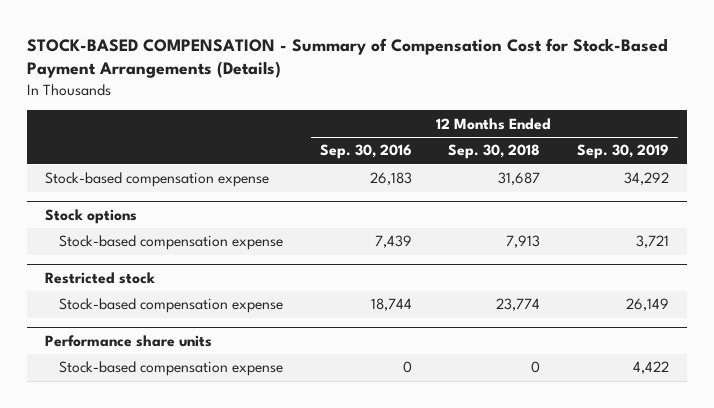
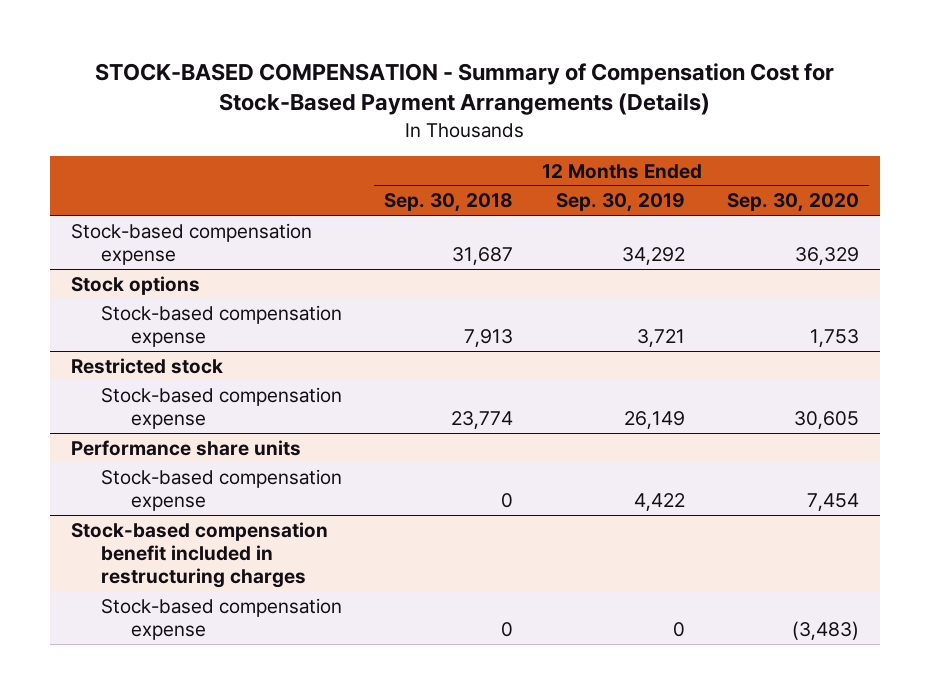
- | 12 Months Ended Sep. 30, 2016 | 12 Months Ended Sep. 30, 2018 | 12 Months Ended Sep. 30, 2019
+ | 12 Months Ended Sep. 30, 2018 | 12 Months Ended Sep. 30, 2019 | 12 Months Ended Sep. 30, 2020
+ Stock-based compensation benefit included in restructuring charges
+ Stock-based compensation expense | 0 | 0 | (3,483)

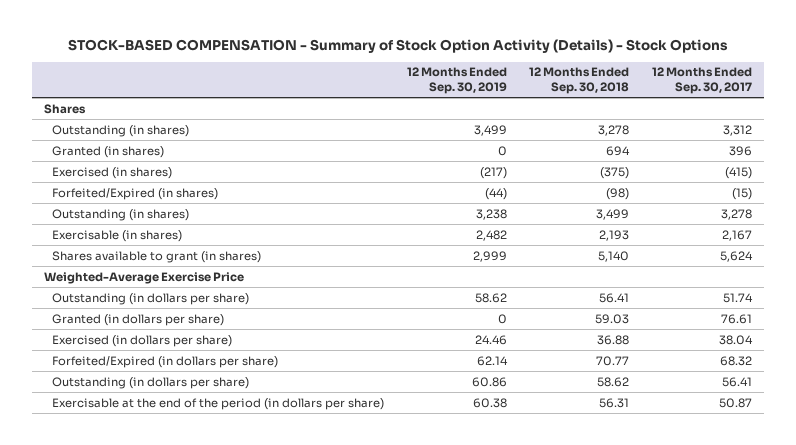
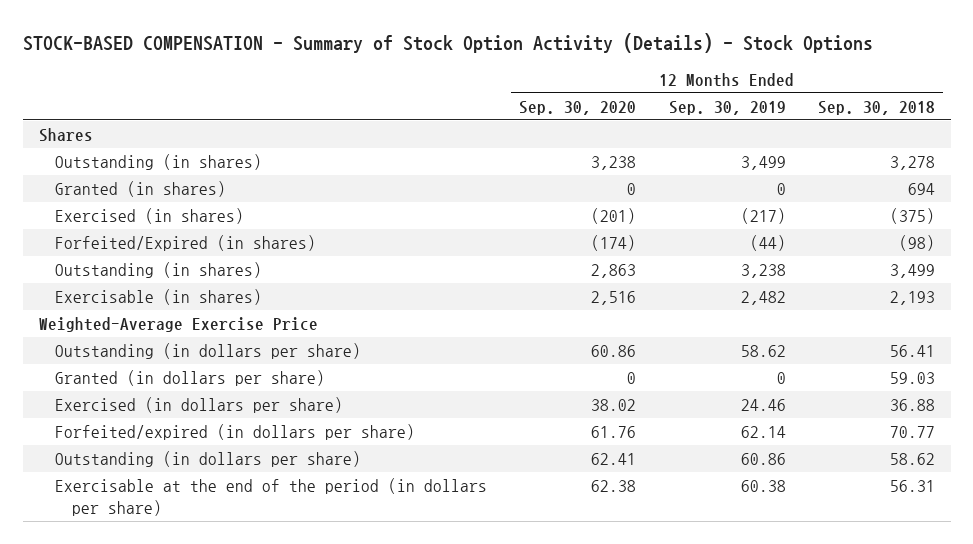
- | 12 Months Ended Sep. 30, 2019 | 12 Months Ended Sep. 30, 2018 | 12 Months Ended Sep. 30, 2017
+ | 12 Months Ended Sep. 30, 2020 | 12 Months Ended Sep. 30, 2019 | 12 Months Ended Sep. 30, 2018
- Shares available to grant (in shares) | 2,999 | 5,140 | 5,624
- Forfeited/Expired (in dollars per share) | 62.14 | 70.77 | 68.32
+ Forfeited/expired (in dollars per share) | 61.76 | 62.14 | 70.77

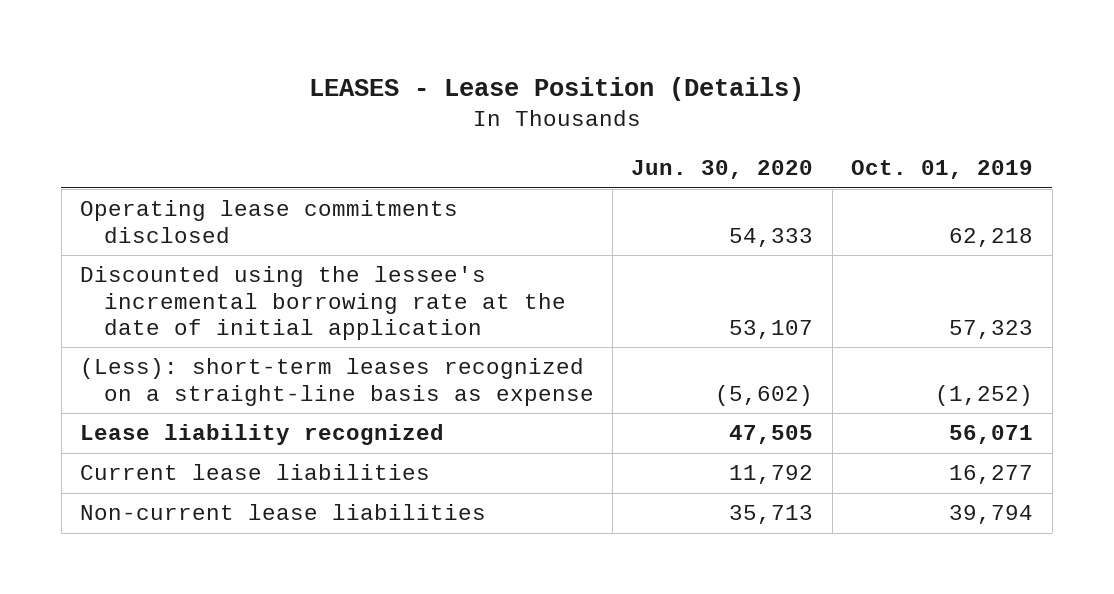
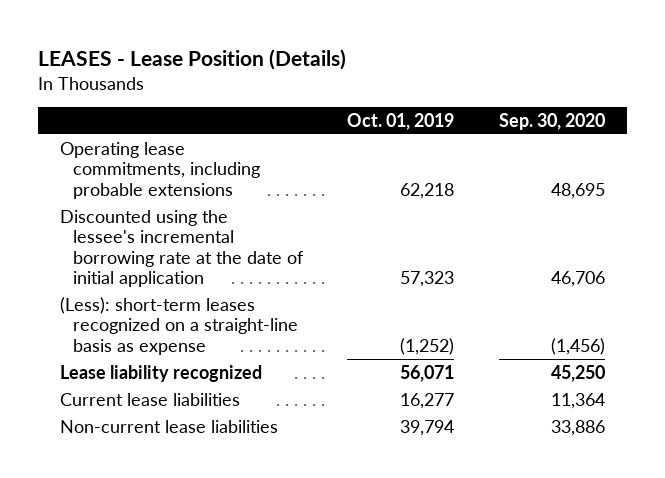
- | Jun. 30, 2020 | Oct. 01, 2019
+ | Oct. 01, 2019 | Sep. 30, 2020
- Operating lease commitments disclosed | 54,333 | 62,218
+ Operating lease commitments, including probable extensions | 62,218 | 48,695

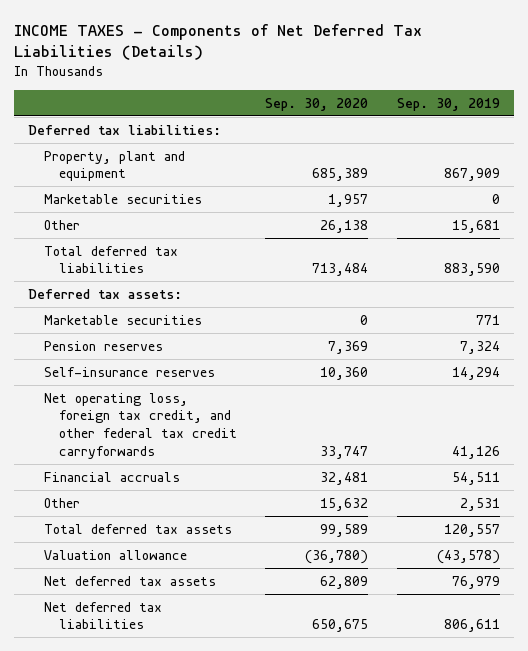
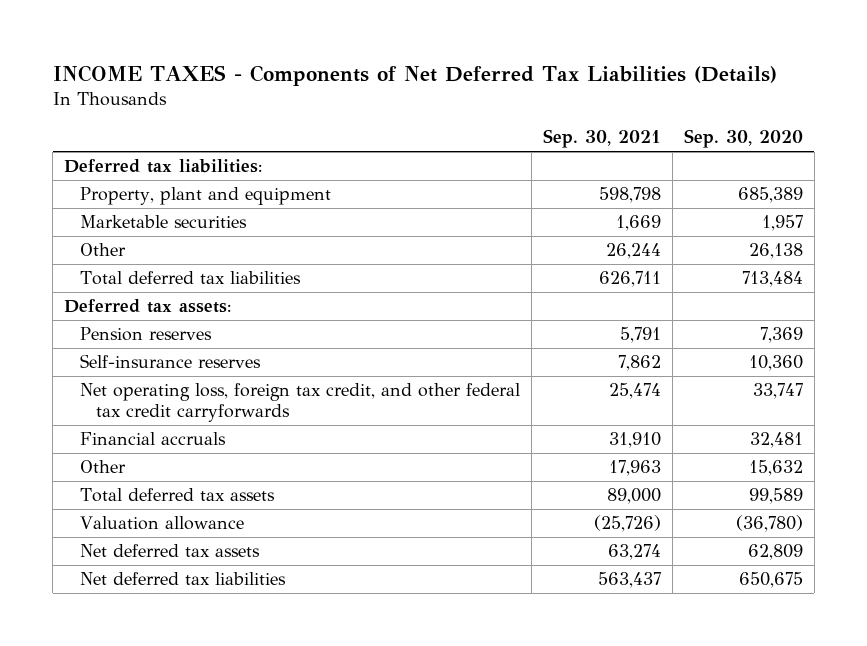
- | Sep. 30, 2020 | Sep. 30, 2019
+ | Sep. 30, 2021 | Sep. 30, 2020
- Marketable securities | 0 | 771

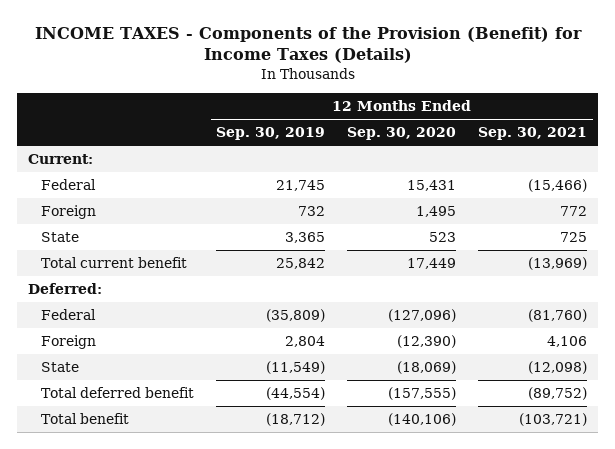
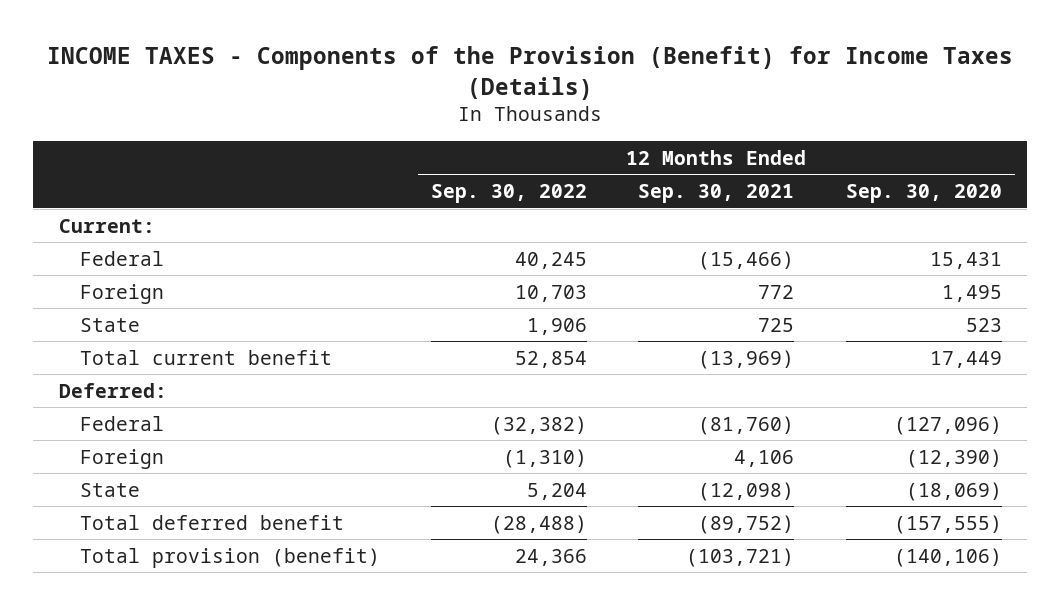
- | 12 Months Ended Sep. 30, 2019 | 12 Months Ended Sep. 30, 2020 | 12 Months Ended Sep. 30, 2021
+ | 12 Months Ended Sep. 30, 2022 | 12 Months Ended Sep. 30, 2021 | 12 Months Ended Sep. 30, 2020
- Total benefit | (18,712) | (140,106) | (103,721)
+ Total provision (benefit) | 24,366 | (103,721) | (140,106)

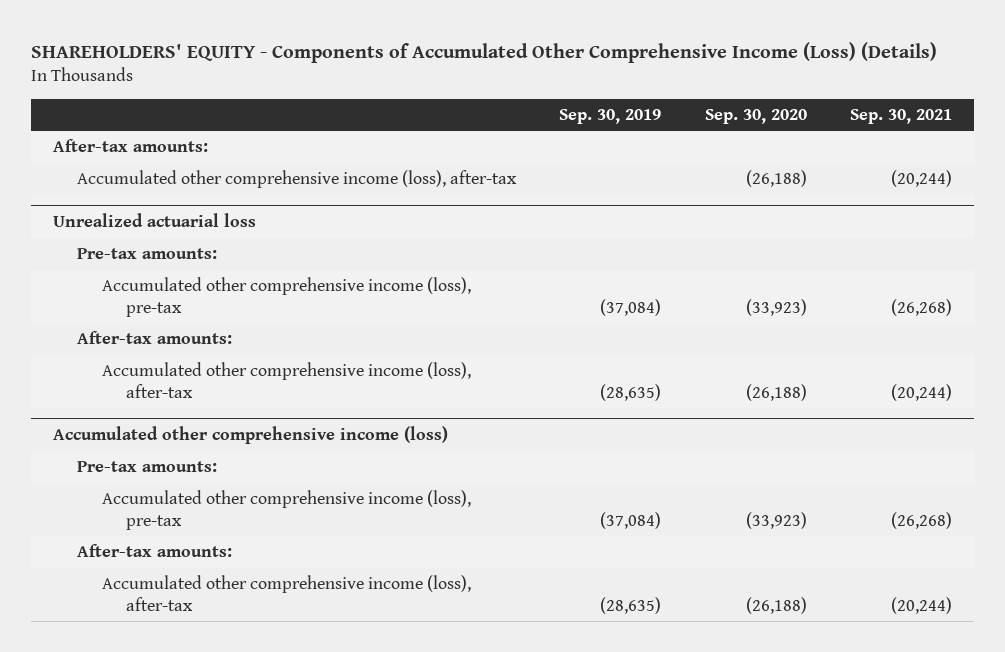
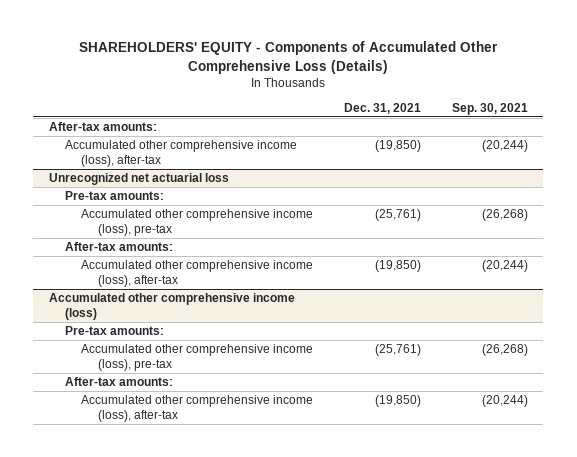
- SHAREHOLDERS' EQUITY - Components of Accumulated Other Comprehensive Income (Loss) (Details)
+ SHAREHOLDERS' EQUITY - Components of Accumulated Other Comprehensive Loss (Details)
- | Sep. 30, 2019 | Sep. 30, 2020 | Sep. 30, 2021
+ | Dec. 31, 2021 | Sep. 30, 2021
- Unrealized actuarial loss
+ Unrecognized net actuarial loss

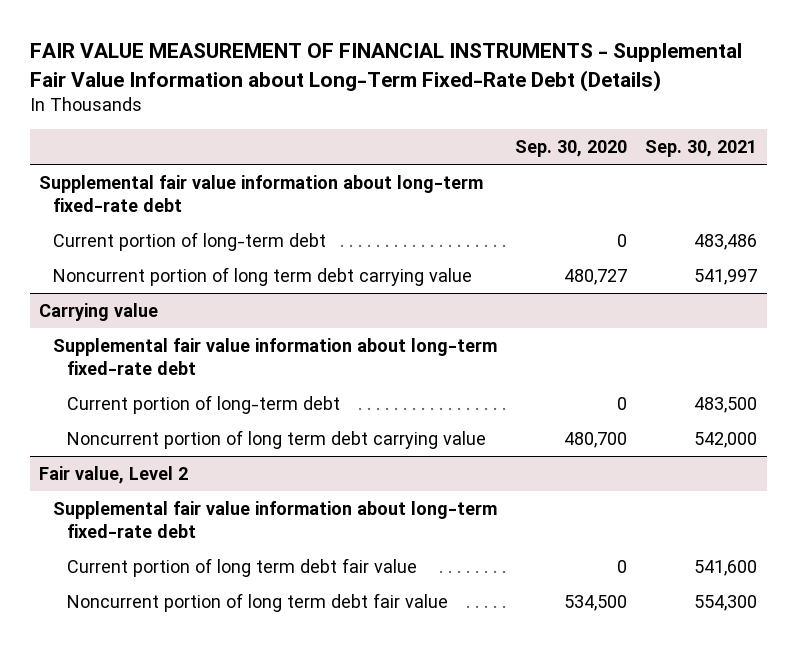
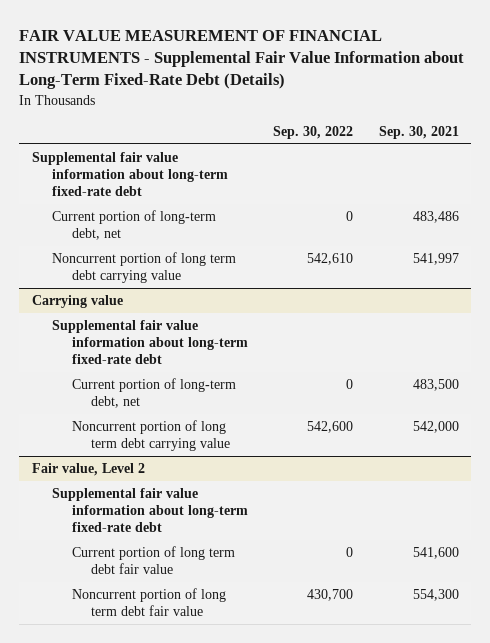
- | Sep. 30, 2020 | Sep. 30, 2021
+ | Sep. 30, 2022 | Sep. 30, 2021
- Current portion of long-term debt | 0 | 483,486
+ Current portion of long-term debt, net | 0 | 483,486
@ Carrying value
- Current portion of long-term debt | 0 | 483,500
+ Current portion of long-term debt, net | 0 | 483,500

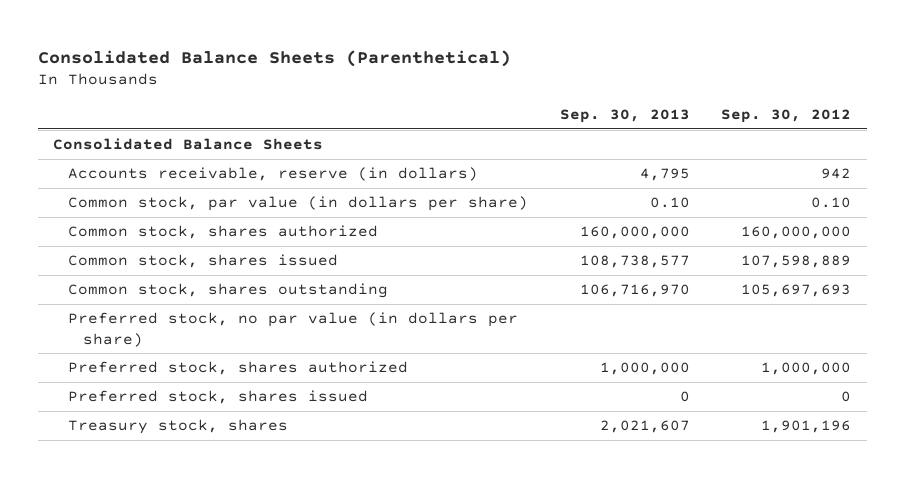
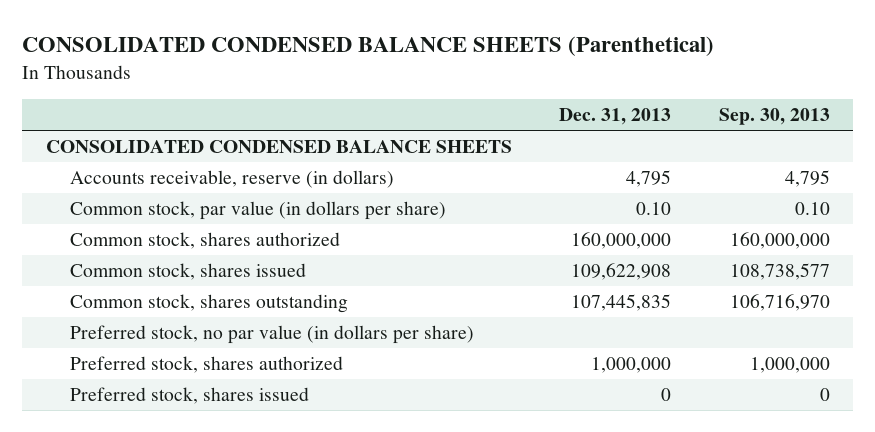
- Consolidated Balance Sheets (Parenthetical)
+ CONSOLIDATED CONDENSED BALANCE SHEETS (Parenthetical)
- | Sep. 30, 2013 | Sep. 30, 2012
+ | Dec. 31, 2013 | Sep. 30, 2013
- Consolidated Balance Sheets
+ CONSOLIDATED CONDENSED BALANCE SHEETS
- Treasury stock, shares | 2,021,607 | 1,901,196

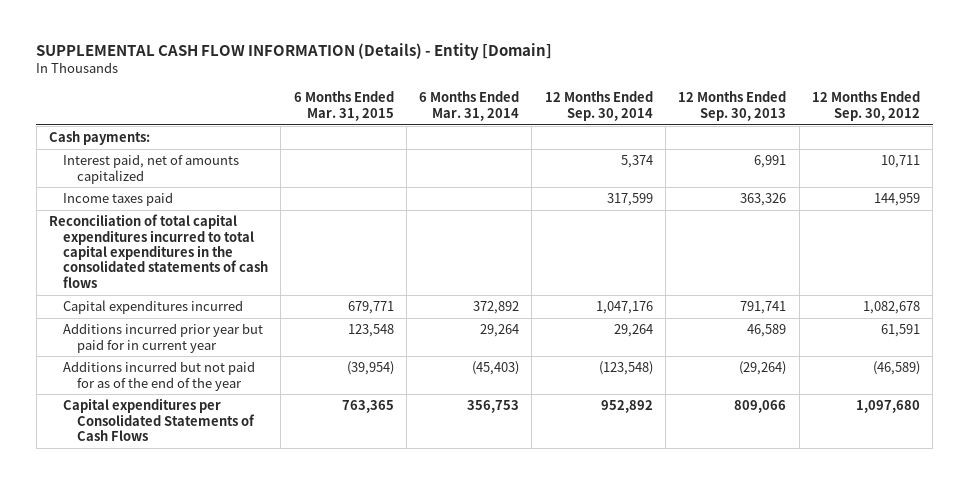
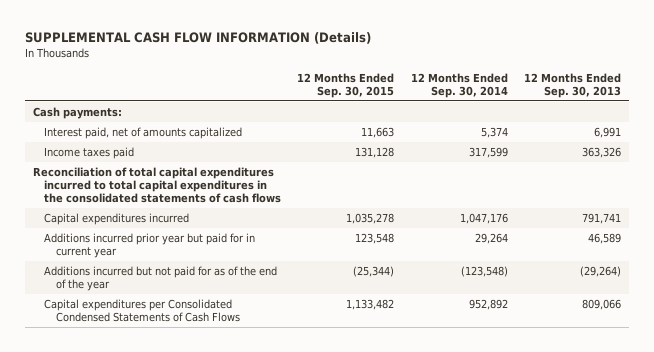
- SUPPLEMENTAL CASH FLOW INFORMATION (Details) - Entity [Domain]
+ SUPPLEMENTAL CASH FLOW INFORMATION (Details)
- | 6 Months Ended Mar. 31, 2015 | 6 Months Ended Mar. 31, 2014 | 12 Months Ended Sep. 30, 2014 | 12 Months Ended Sep. 30, 2013 | 12 Months Ended Sep. 30, 2012
+ | 12 Months Ended Sep. 30, 2015 | 12 Months Ended Sep. 30, 2014 | 12 Months Ended Sep. 30, 2013
- Capital expenditures per Consolidated Statements of Cash Flows | 763,365 | 356,753 | 952,892 | 809,066 | 1,097,680
+ Capital expenditures per Consolidated Condensed Statements of Cash Flows | 1,133,482 | 952,892 | 809,066

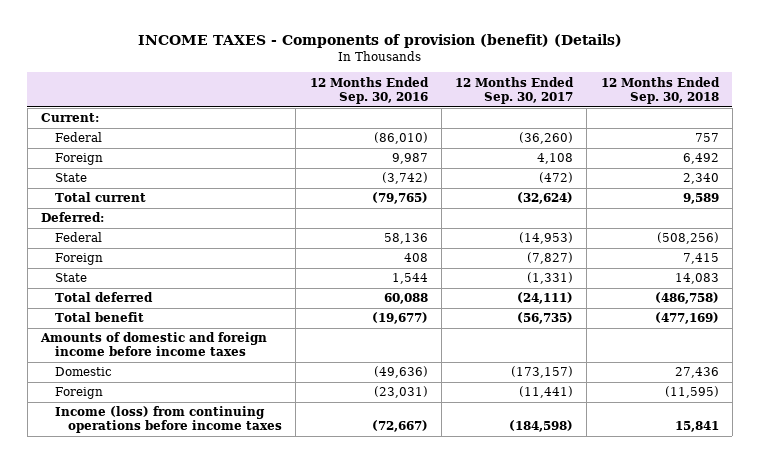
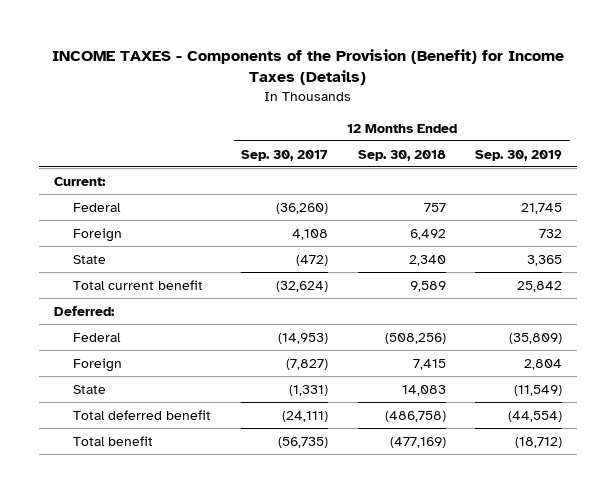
- INCOME TAXES - Components of provision (benefit) (Details)
+ INCOME TAXES - Components of the Provision (Benefit) for Income Taxes (Details)
- | 12 Months Ended Sep. 30, 2016 | 12 Months Ended Sep. 30, 2017 | 12 Months Ended Sep. 30, 2018
+ | 12 Months Ended Sep. 30, 2017 | 12 Months Ended Sep. 30, 2018 | 12 Months Ended Sep. 30, 2019
- Total current | (79,765) | (32,624) | 9,589
+ Total current benefit | (32,624) | 9,589 | 25,842
- Total deferred | 60,088 | (24,111) | (486,758)
+ Total deferred benefit | (24,111) | (486,758) | (44,554)
- Amounts of domestic and foreign income before income taxes
- Domestic | (49,636) | (173,157) | 27,436
- Foreign | (23,031) | (11,441) | (11,595)
- Income (loss) from continuing operations before income taxes | (72,667) | (184,598) | 15,841

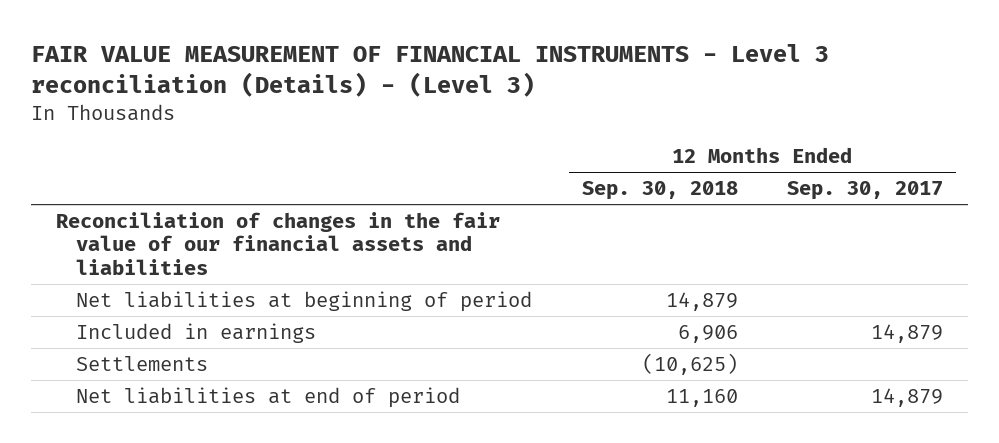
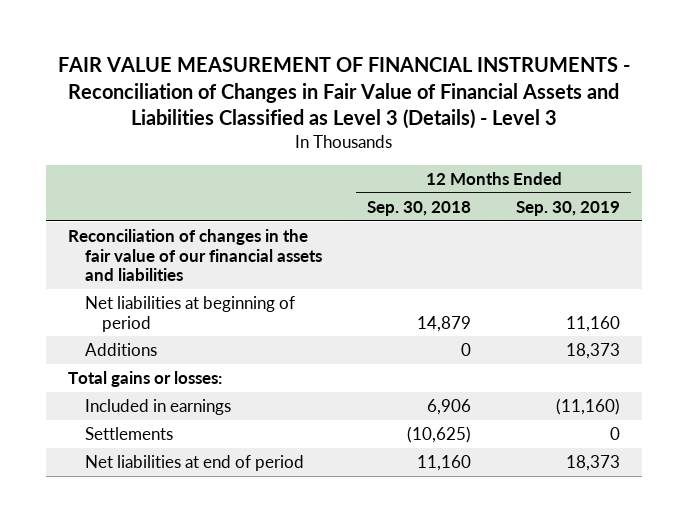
- FAIR VALUE MEASUREMENT OF FINANCIAL INSTRUMENTS - Level 3 reconciliation (Details) - (Level 3)
+ FAIR VALUE MEASUREMENT OF FINANCIAL INSTRUMENTS - Reconciliation of Changes in Fair Value of Financial Assets and Liabilities Classified as Level 3 (Details) - Level 3
- | 12 Months Ended Sep. 30, 2018 | 12 Months Ended Sep. 30, 2017
+ | 12 Months Ended Sep. 30, 2018 | 12 Months Ended Sep. 30, 2019
+ Additions | 0 | 18,373
+ Total gains or losses:

